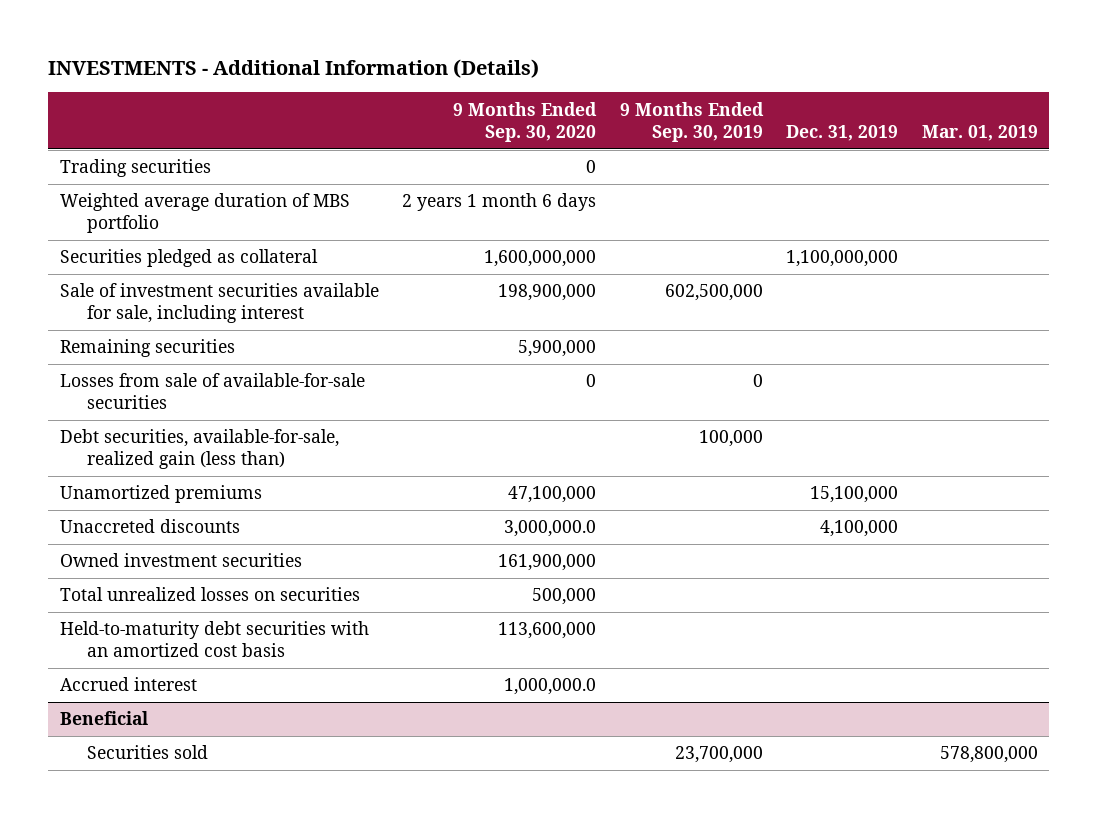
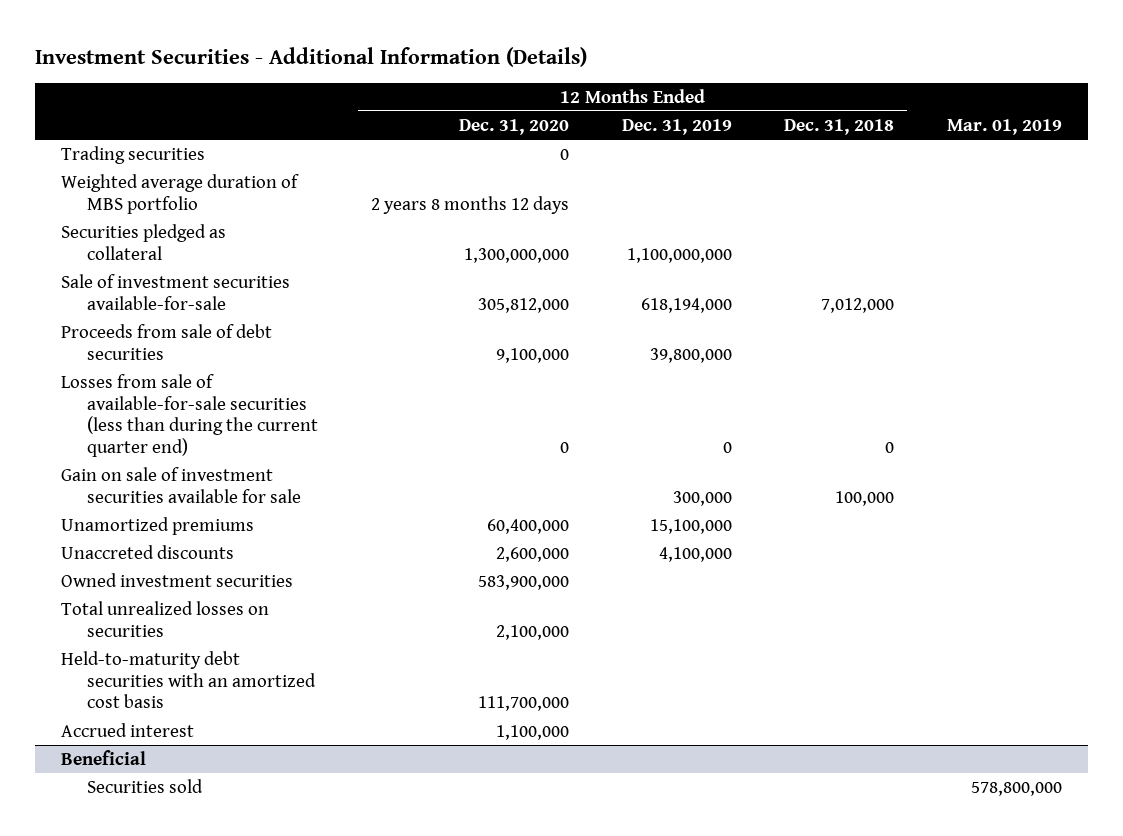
- INVESTMENTS - Additional Information (Details)
+ Investment Securities - Additional Information (Details)
- | 9 Months Ended Sep. 30, 2020 | 9 Months Ended Sep. 30, 2019 | Dec. 31, 2019 | Mar. 01, 2019
+ | 12 Months Ended Dec. 31, 2020 | 12 Months Ended Dec. 31, 2019 | 12 Months Ended Dec. 31, 2018 | Mar. 01, 2019
- Sale of investment securities available for sale, including interest | 198,900,000 | 602,500,000 | |
- Remaining securities | 5,900,000 | | |
- Losses from sale of available-for-sale securities | 0 | 0 | |
- Debt securities, available-for-sale, realized gain (less than) | | 100,000 | |
+ Sale of investment securities available-for-sale | 305,812,000 | 618,194,000 | 7,012,000 |
+ Proceeds from sale of debt securities | 9,100,000 | 39,800,000 | |
+ Losses from sale of available-for-sale securities (less than during the current quarter end) | 0 | 0 | 0 |
+ Gain on sale of investment securities available for sale | | 300,000 | 100,000 |

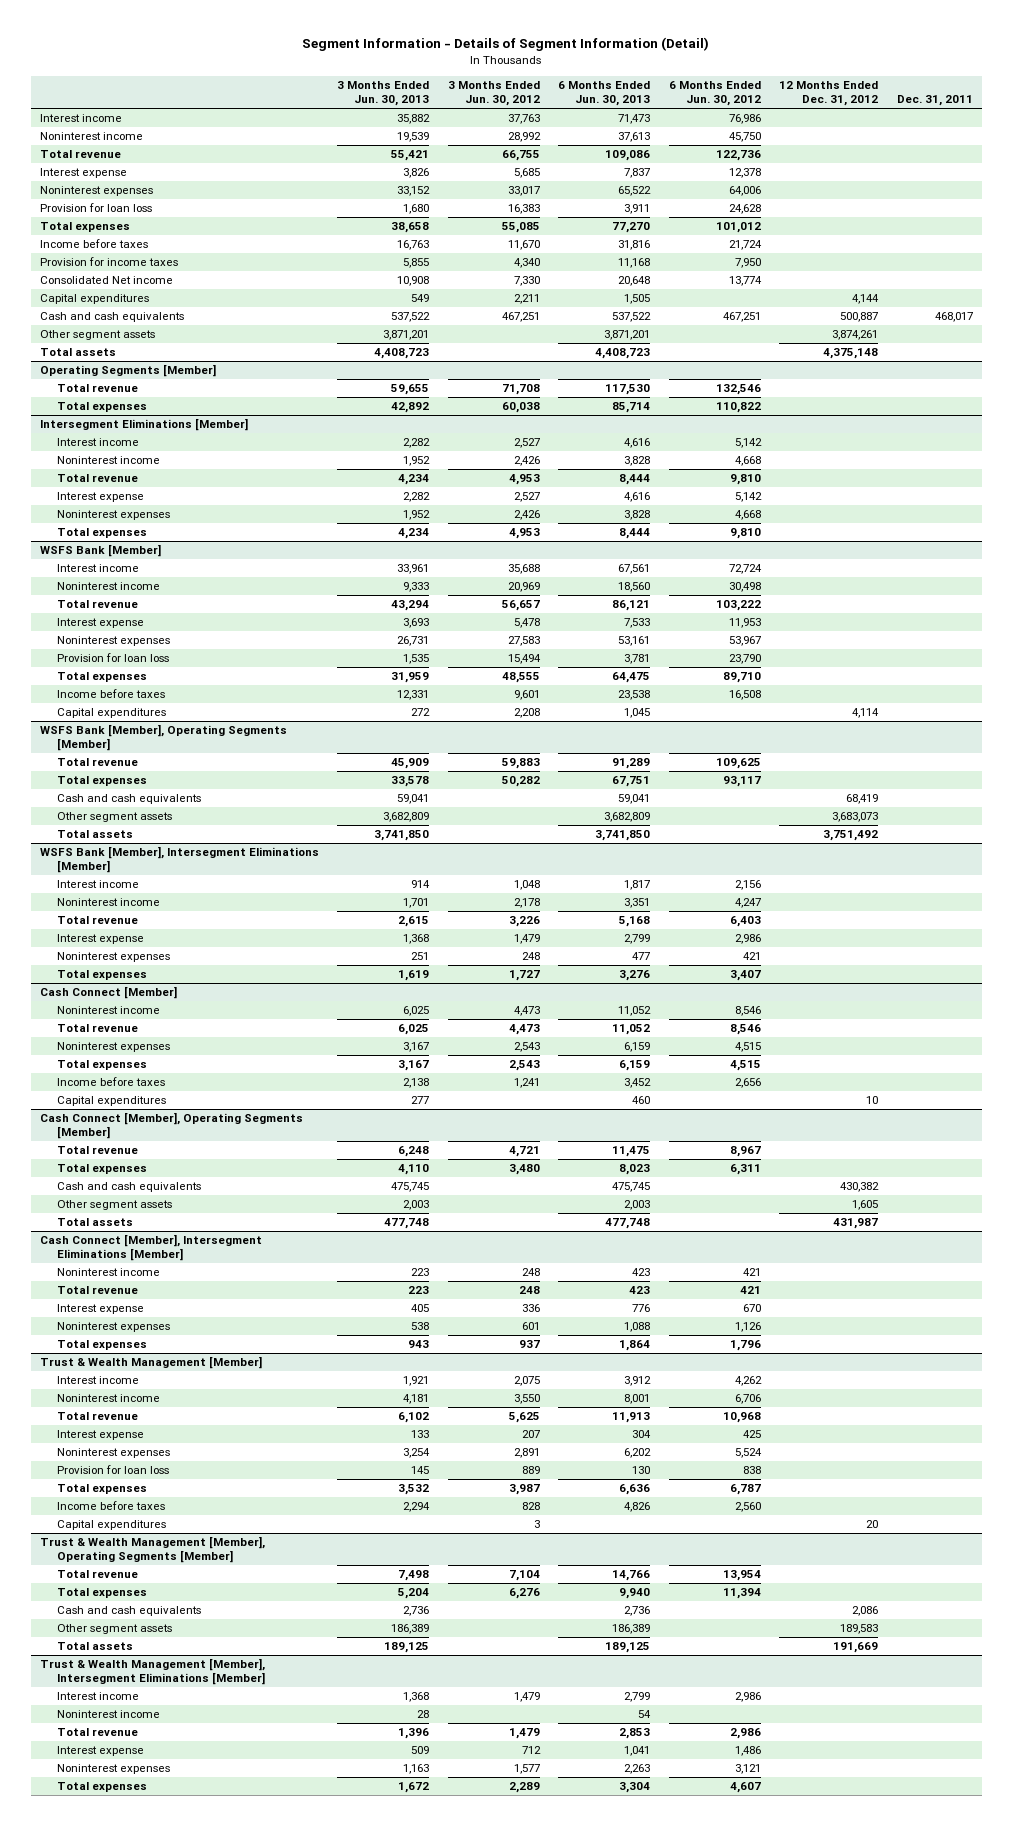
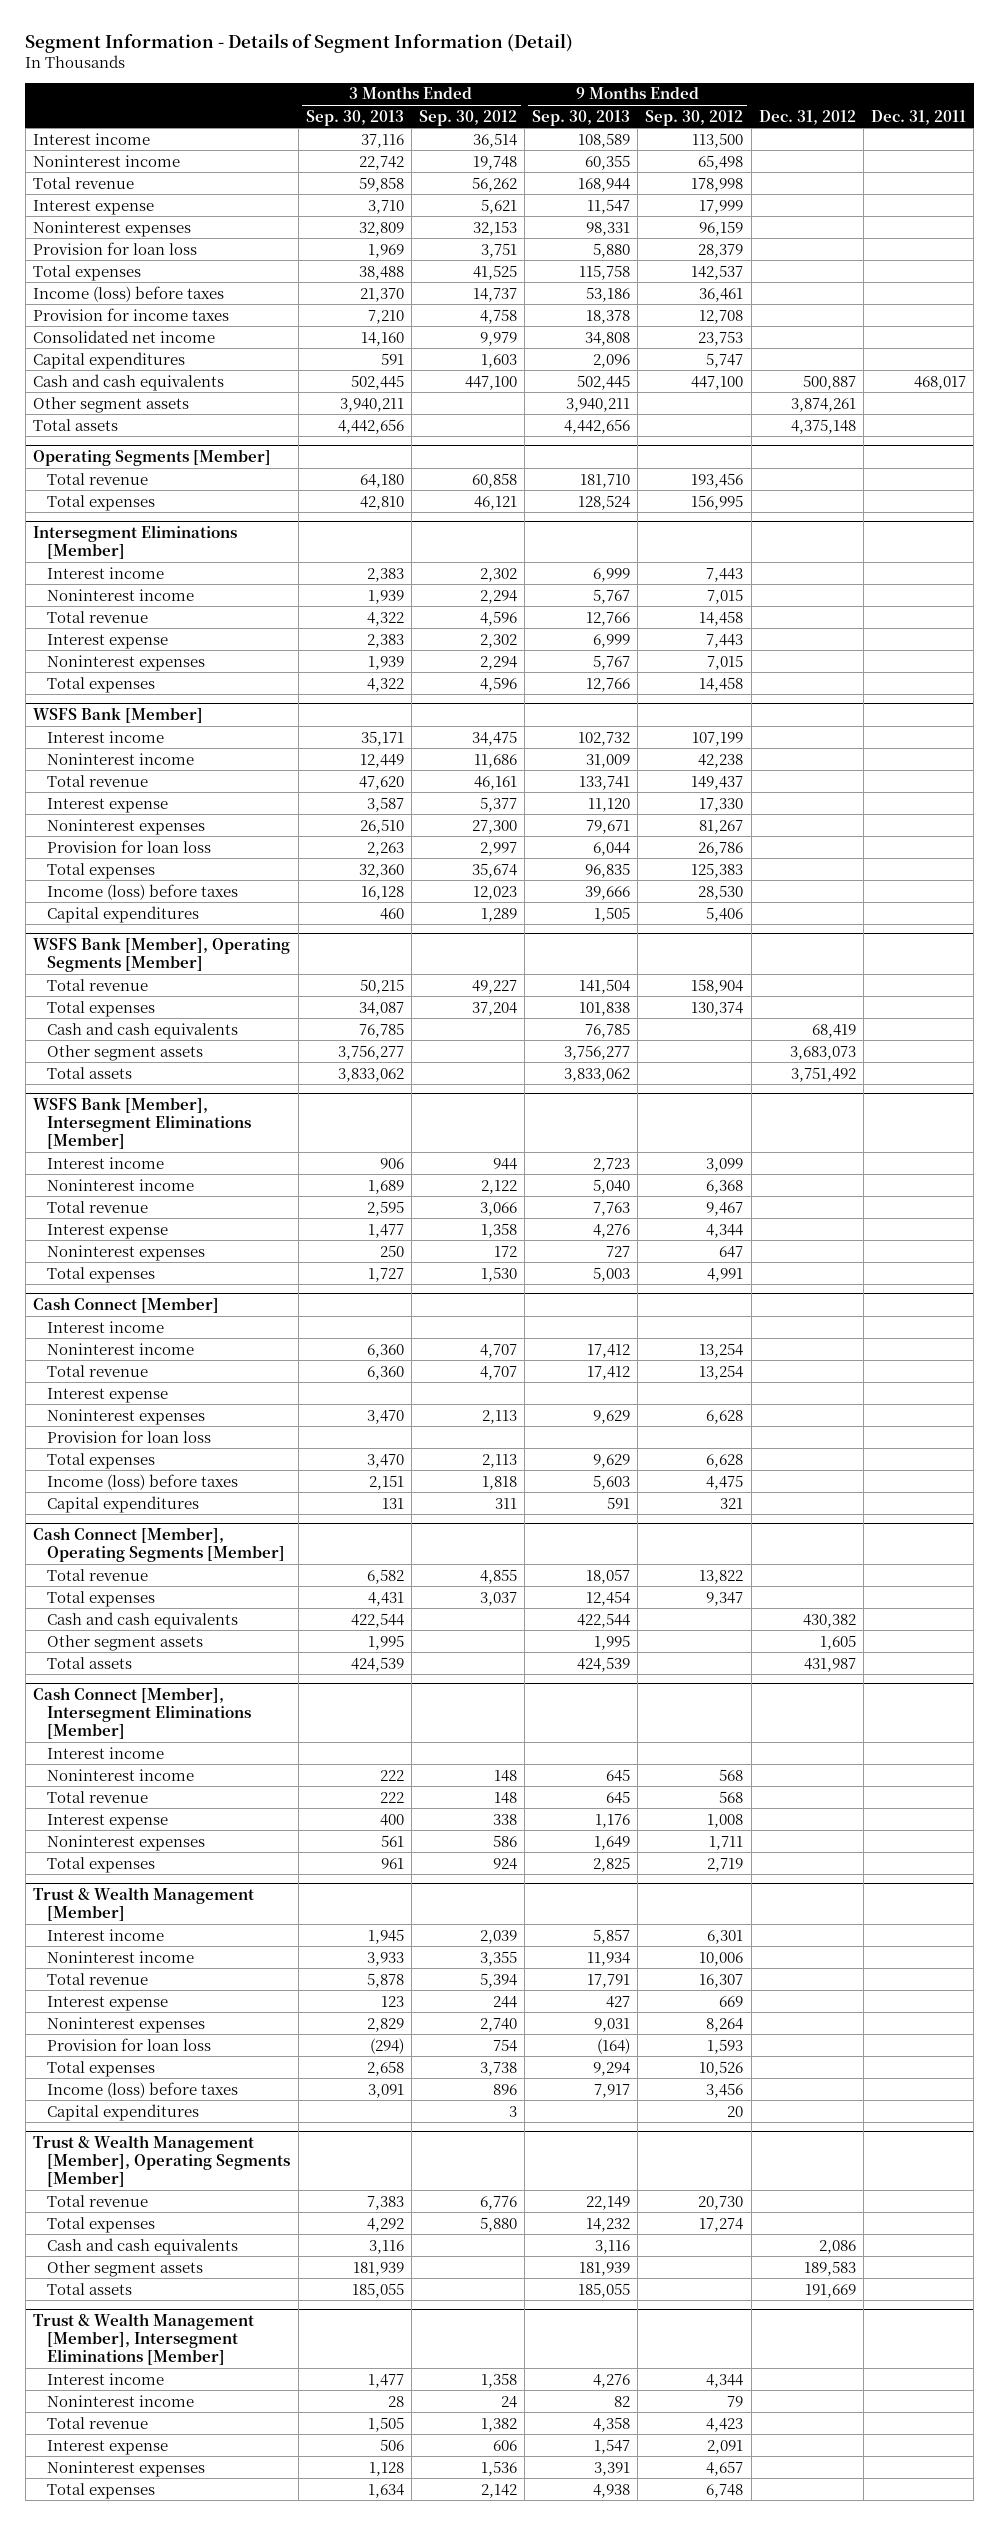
- | 3 Months Ended Jun. 30, 2013 | 3 Months Ended Jun. 30, 2012 | 6 Months Ended Jun. 30, 2013 | 6 Months Ended Jun. 30, 2012 | 12 Months Ended Dec. 31, 2012 | Dec. 31, 2011
+ | 3 Months Ended Sep. 30, 2013 | 3 Months Ended Sep. 30, 2012 | 9 Months Ended Sep. 30, 2013 | 9 Months Ended Sep. 30, 2012 | Dec. 31, 2012 | Dec. 31, 2011
- Income before taxes | 16,763 | 11,670 | 31,816 | 21,724 | |
+ Income (loss) before taxes | 21,370 | 14,737 | 53,186 | 36,461 | |
- Consolidated Net income | 10,908 | 7,330 | 20,648 | 13,774 | |
+ Consolidated net income | 14,160 | 9,979 | 34,808 | 23,753 | |
@ WSFS Bank [Member]
- Income before taxes | 12,331 | 9,601 | 23,538 | 16,508 | |
+ Income (loss) before taxes | 16,128 | 12,023 | 39,666 | 28,530 | |
@ Cash Connect [Member]
+ Interest income
+ Interest expense
+ Provision for loan loss
- Income before taxes | 2,138 | 1,241 | 3,452 | 2,656 | |
+ Income (loss) before taxes | 2,151 | 1,818 | 5,603 | 4,475 | |
@ Cash Connect [Member], Intersegment Eliminations [Member]
+ Interest income
@ Trust & Wealth Management [Member]
- Income before taxes | 2,294 | 828 | 4,826 | 2,560 | |
+ Income (loss) before taxes | 3,091 | 896 | 7,917 | 3,456 | |

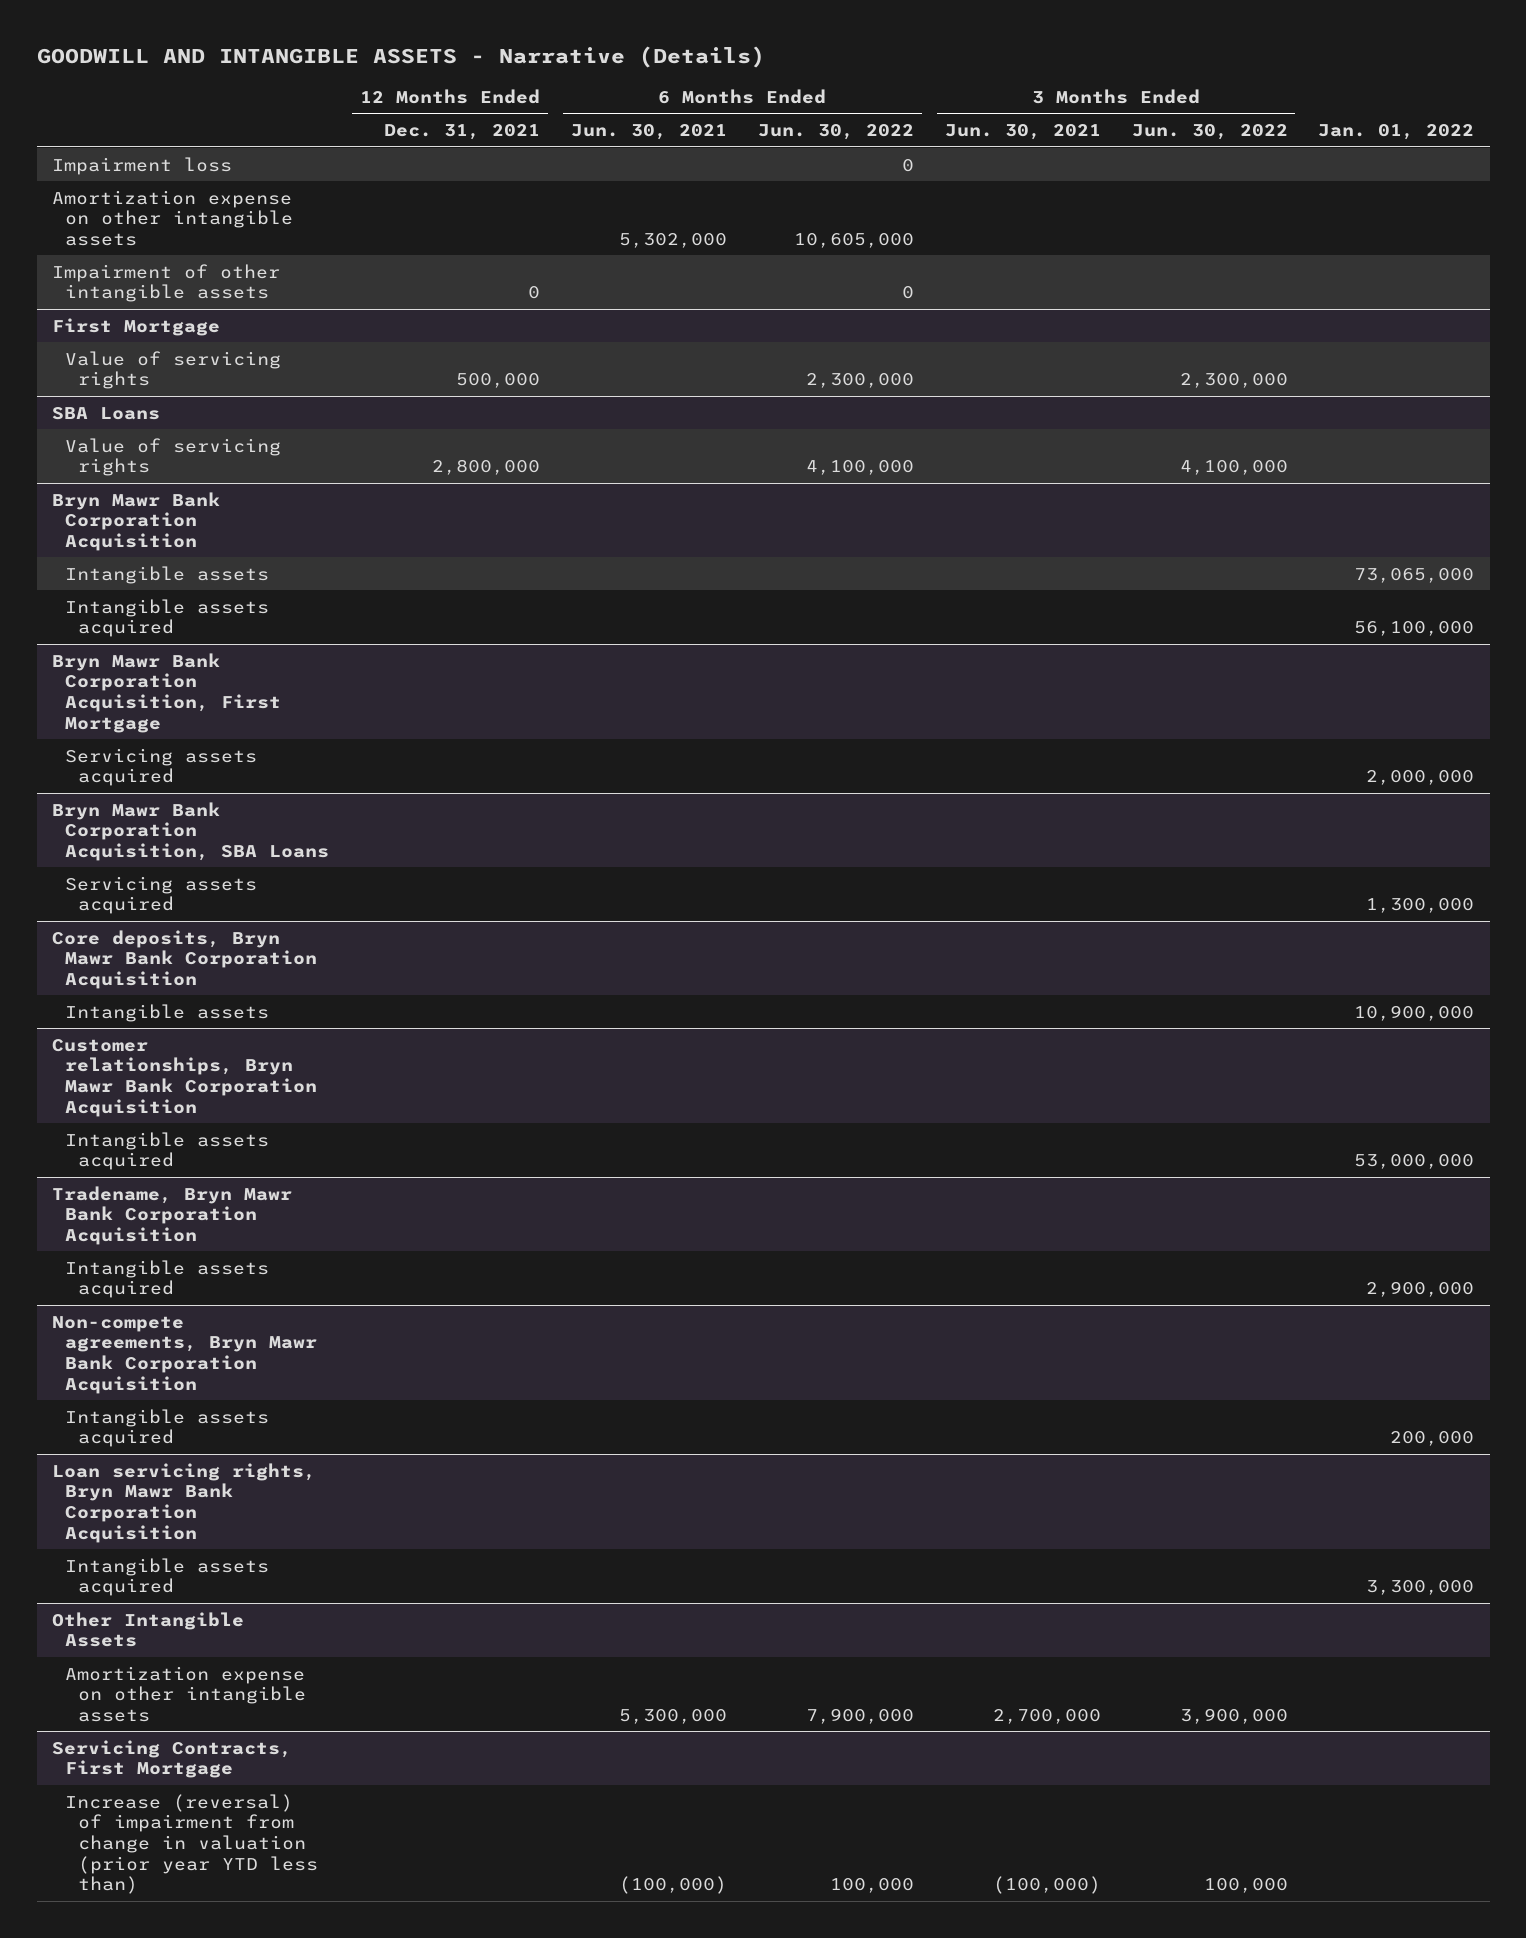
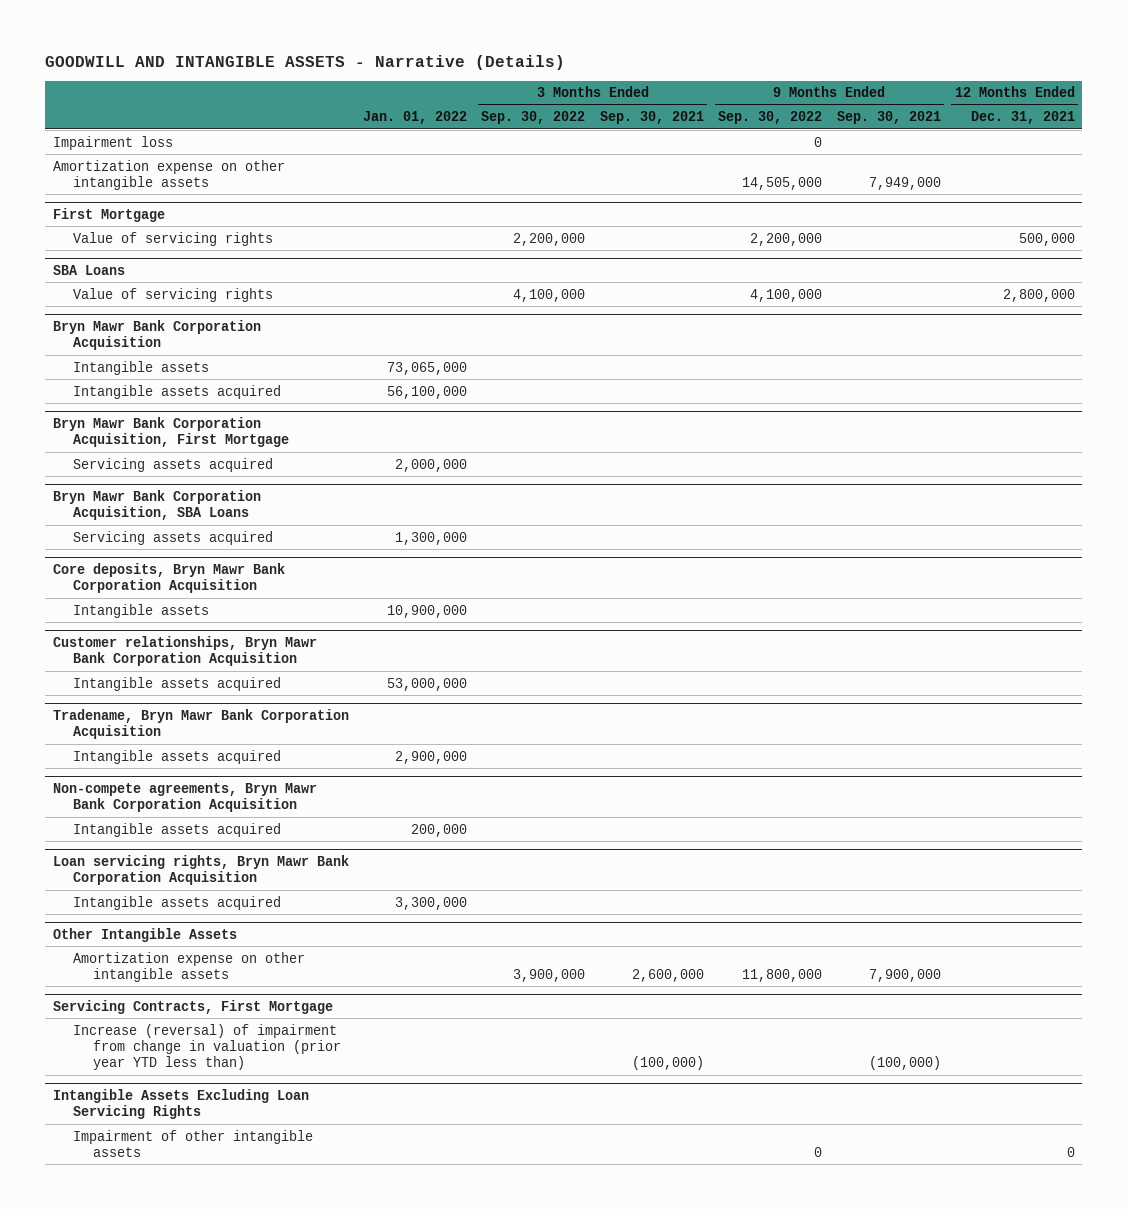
- | 12 Months Ended Dec. 31, 2021 | 6 Months Ended Jun. 30, 2021 | 6 Months Ended Jun. 30, 2022 | 3 Months Ended Jun. 30, 2021 | 3 Months Ended Jun. 30, 2022 | Jan. 01, 2022
+ | Jan. 01, 2022 | 3 Months Ended Sep. 30, 2022 | 3 Months Ended Sep. 30, 2021 | 9 Months Ended Sep. 30, 2022 | 9 Months Ended Sep. 30, 2021 | 12 Months Ended Dec. 31, 2021
- Impairment of other intangible assets | 0 | | 0 | | |
+ Intangible Assets Excluding Loan Servicing Rights
+ Impairment of other intangible assets | | | | 0 | | 0

